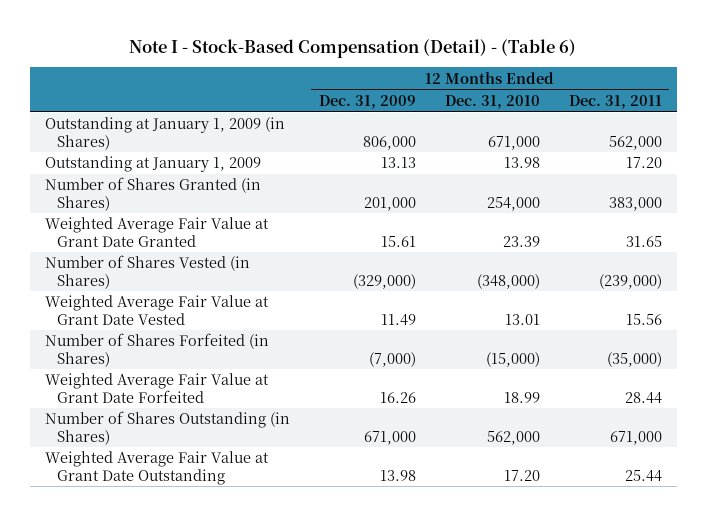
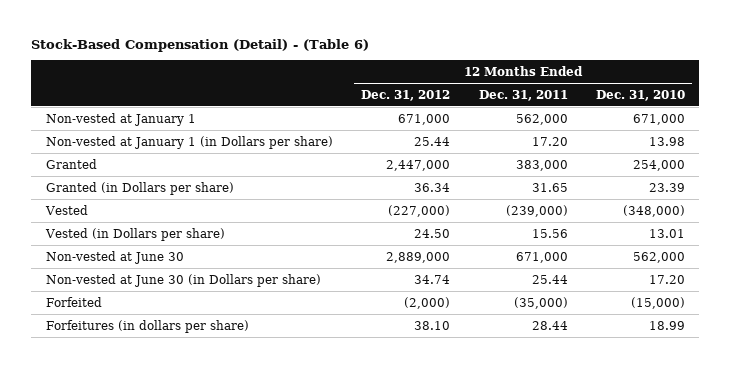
- Note I - Stock-Based Compensation (Detail) - (Table 6)
+ Stock-Based Compensation (Detail) - (Table 6)
- | 12 Months Ended Dec. 31, 2009 | 12 Months Ended Dec. 31, 2010 | 12 Months Ended Dec. 31, 2011
+ | 12 Months Ended Dec. 31, 2012 | 12 Months Ended Dec. 31, 2011 | 12 Months Ended Dec. 31, 2010
- Outstanding at January 1, 2009 (in Shares) | 806,000 | 671,000 | 562,000
- Outstanding at January 1, 2009 | 13.13 | 13.98 | 17.20
- Number of Shares Granted (in Shares) | 201,000 | 254,000 | 383,000
- Weighted Average Fair Value at Grant Date Granted | 15.61 | 23.39 | 31.65
- Number of Shares Vested (in Shares) | (329,000) | (348,000) | (239,000)
- Weighted Average Fair Value at Grant Date Vested | 11.49 | 13.01 | 15.56
- Number of Shares Forfeited (in Shares) | (7,000) | (15,000) | (35,000)
- Weighted Average Fair Value at Grant Date Forfeited | 16.26 | 18.99 | 28.44
- Number of Shares Outstanding (in Shares) | 671,000 | 562,000 | 671,000
- Weighted Average Fair Value at Grant Date Outstanding | 13.98 | 17.20 | 25.44
+ Non-vested at January 1 | 671,000 | 562,000 | 671,000
+ Non-vested at January 1 (in Dollars per share) | 25.44 | 17.20 | 13.98
+ Granted | 2,447,000 | 383,000 | 254,000
+ Granted (in Dollars per share) | 36.34 | 31.65 | 23.39
+ Vested | (227,000) | (239,000) | (348,000)
+ Vested (in Dollars per share) | 24.50 | 15.56 | 13.01
+ Non-vested at June 30 | 2,889,000 | 671,000 | 562,000
+ Non-vested at June 30 (in Dollars per share) | 34.74 | 25.44 | 17.20
+ Forfeited | (2,000) | (35,000) | (15,000)
+ Forfeitures (in dollars per share) | 38.10 | 28.44 | 18.99

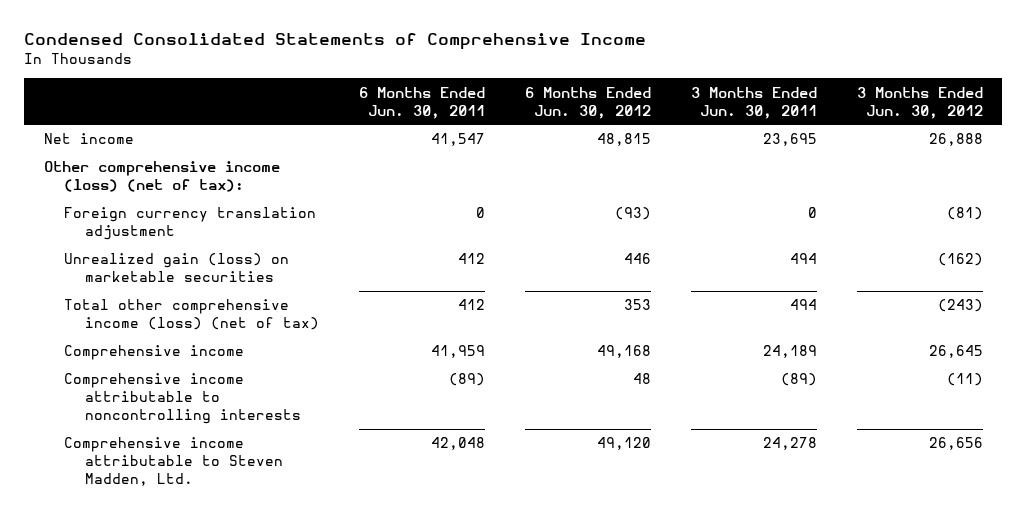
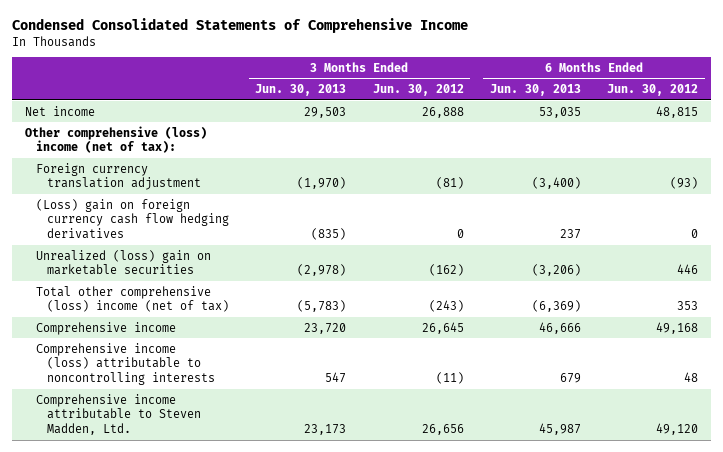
- | 6 Months Ended Jun. 30, 2011 | 6 Months Ended Jun. 30, 2012 | 3 Months Ended Jun. 30, 2011 | 3 Months Ended Jun. 30, 2012
+ | 3 Months Ended Jun. 30, 2013 | 3 Months Ended Jun. 30, 2012 | 6 Months Ended Jun. 30, 2013 | 6 Months Ended Jun. 30, 2012
- Other comprehensive income (loss) (net of tax):
+ Other comprehensive (loss) income (net of tax):
- Unrealized gain (loss) on marketable securities | 412 | 446 | 494 | (162)
- Total other comprehensive income (loss) (net of tax) | 412 | 353 | 494 | (243)
+ (Loss) gain on foreign currency cash flow hedging derivatives | (835) | 0 | 237 | 0
+ Unrealized (loss) gain on marketable securities | (2,978) | (162) | (3,206) | 446
+ Total other comprehensive (loss) income (net of tax) | (5,783) | (243) | (6,369) | 353
- Comprehensive income attributable to noncontrolling interests | (89) | 48 | (89) | (11)
+ Comprehensive income (loss) attributable to noncontrolling interests | 547 | (11) | 679 | 48

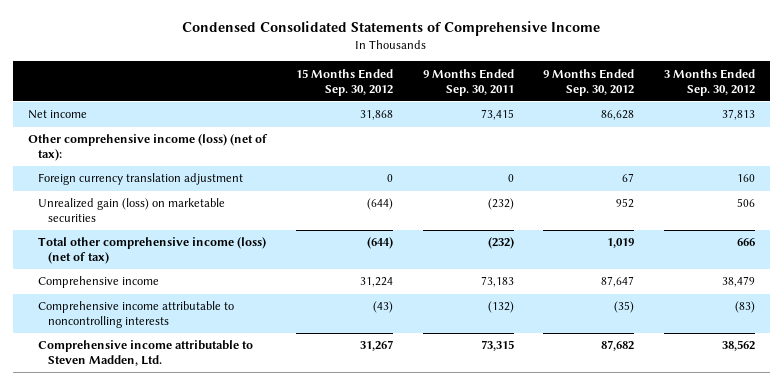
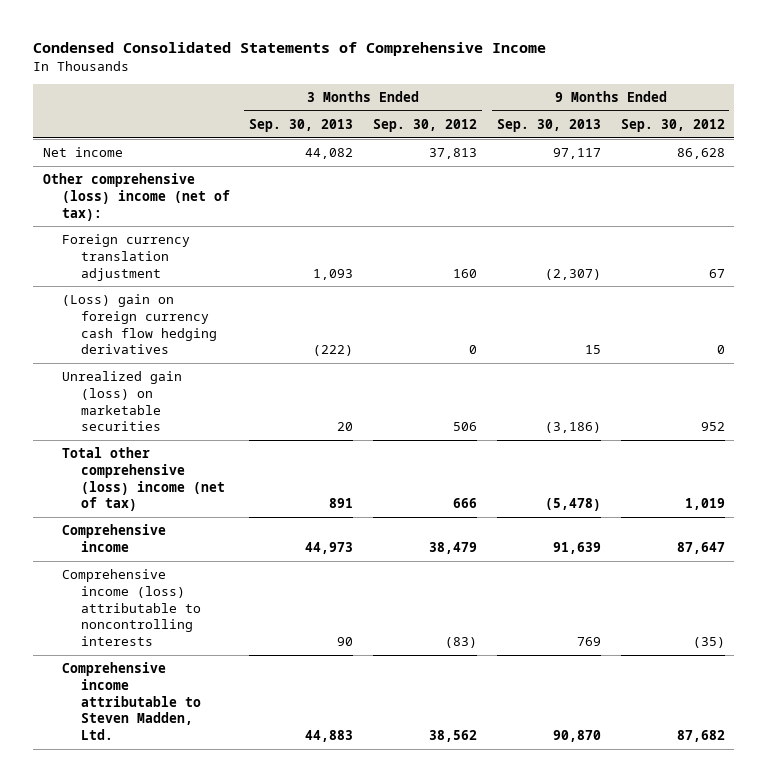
- | 15 Months Ended Sep. 30, 2012 | 9 Months Ended Sep. 30, 2011 | 9 Months Ended Sep. 30, 2012 | 3 Months Ended Sep. 30, 2012
+ | 3 Months Ended Sep. 30, 2013 | 3 Months Ended Sep. 30, 2012 | 9 Months Ended Sep. 30, 2013 | 9 Months Ended Sep. 30, 2012
- Other comprehensive income (loss) (net of tax):
+ Other comprehensive (loss) income (net of tax):
+ (Loss) gain on foreign currency cash flow hedging derivatives | (222) | 0 | 15 | 0
- Total other comprehensive income (loss) (net of tax) | (644) | (232) | 1,019 | 666
+ Total other comprehensive (loss) income (net of tax) | 891 | 666 | (5,478) | 1,019
- Comprehensive income attributable to noncontrolling interests | (43) | (132) | (35) | (83)
+ Comprehensive income (loss) attributable to noncontrolling interests | 90 | (83) | 769 | (35)

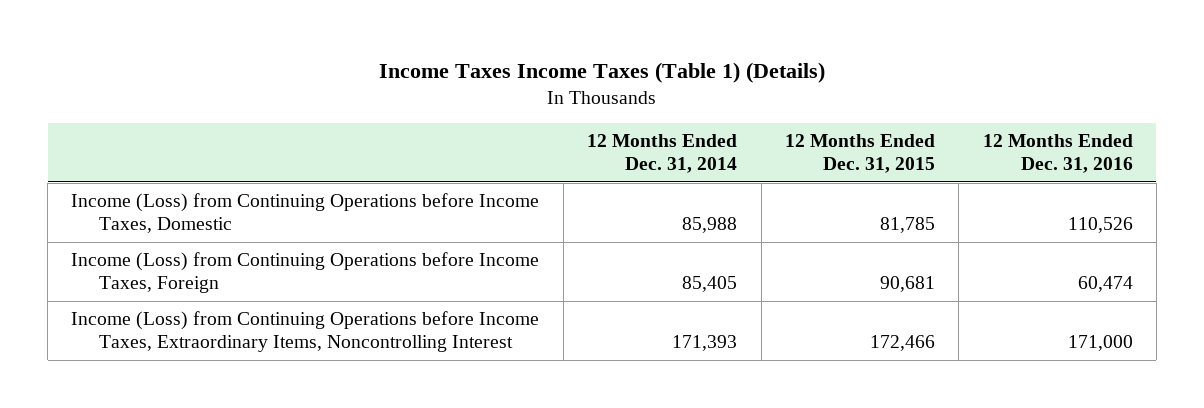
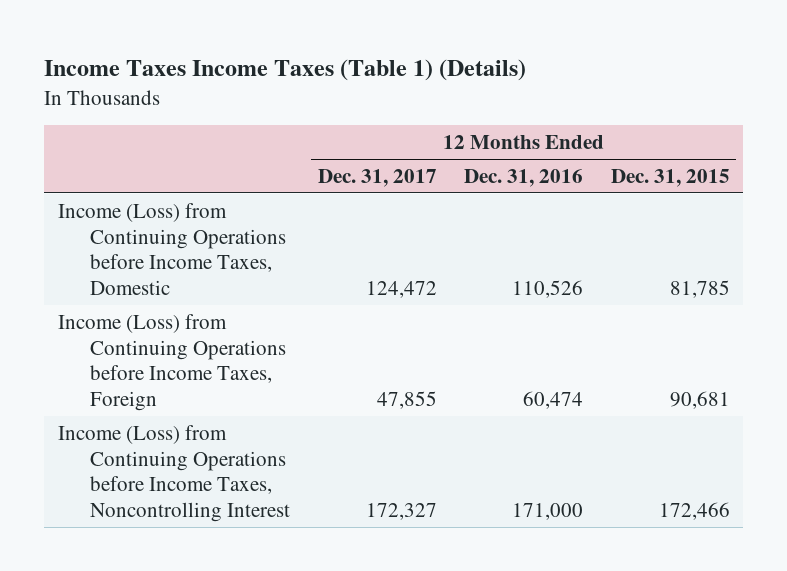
- | 12 Months Ended Dec. 31, 2014 | 12 Months Ended Dec. 31, 2015 | 12 Months Ended Dec. 31, 2016
+ | 12 Months Ended Dec. 31, 2017 | 12 Months Ended Dec. 31, 2016 | 12 Months Ended Dec. 31, 2015
- Income (Loss) from Continuing Operations before Income Taxes, Extraordinary Items, Noncontrolling Interest | 171,393 | 172,466 | 171,000
+ Income (Loss) from Continuing Operations before Income Taxes, Noncontrolling Interest | 172,327 | 171,000 | 172,466

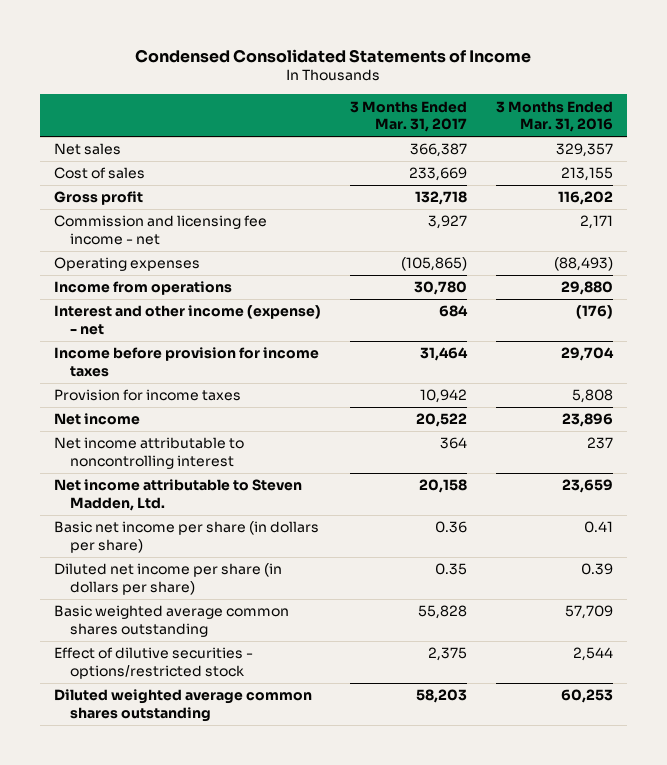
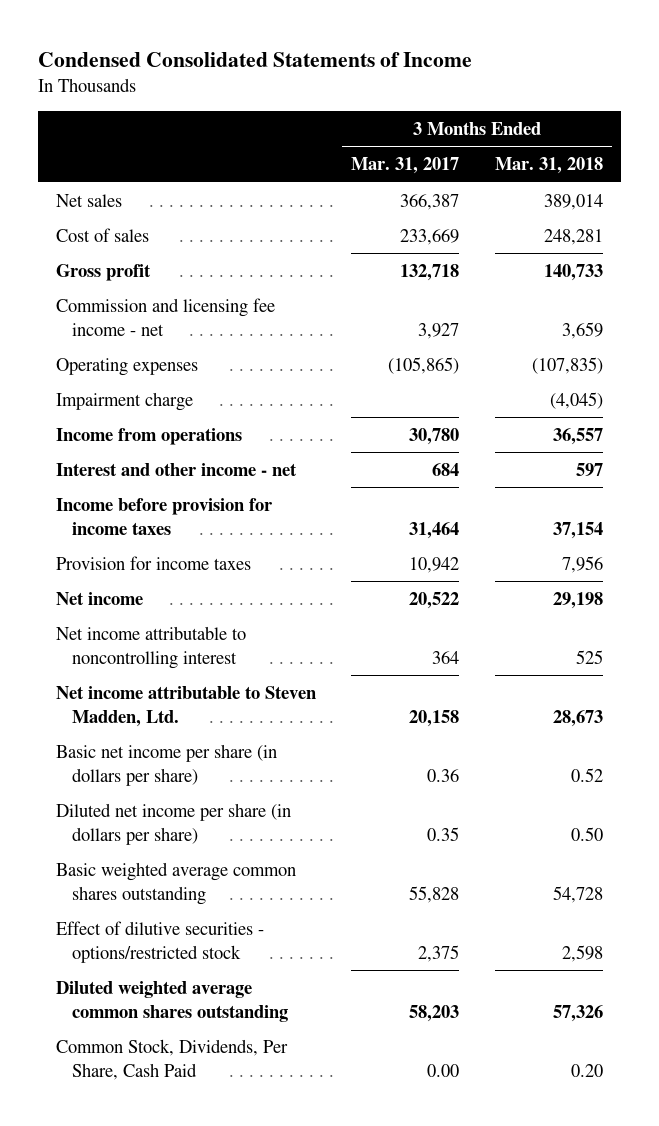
- | 3 Months Ended Mar. 31, 2017 | 3 Months Ended Mar. 31, 2016
+ | 3 Months Ended Mar. 31, 2017 | 3 Months Ended Mar. 31, 2018
+ Impairment charge | | (4,045)
- Interest and other income (expense) - net | 684 | (176)
+ Interest and other income - net | 684 | 597
+ Common Stock, Dividends, Per Share, Cash Paid | 0.00 | 0.20

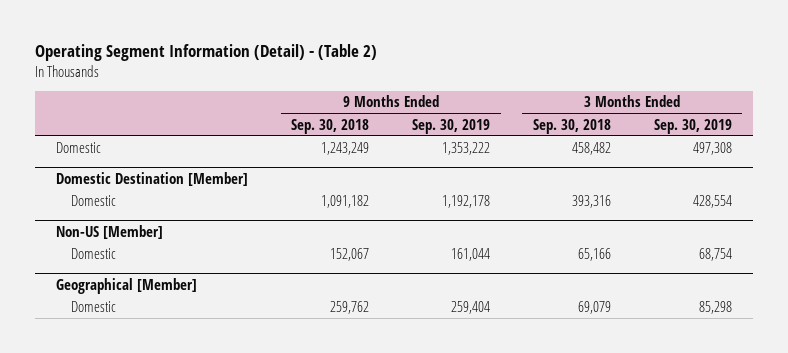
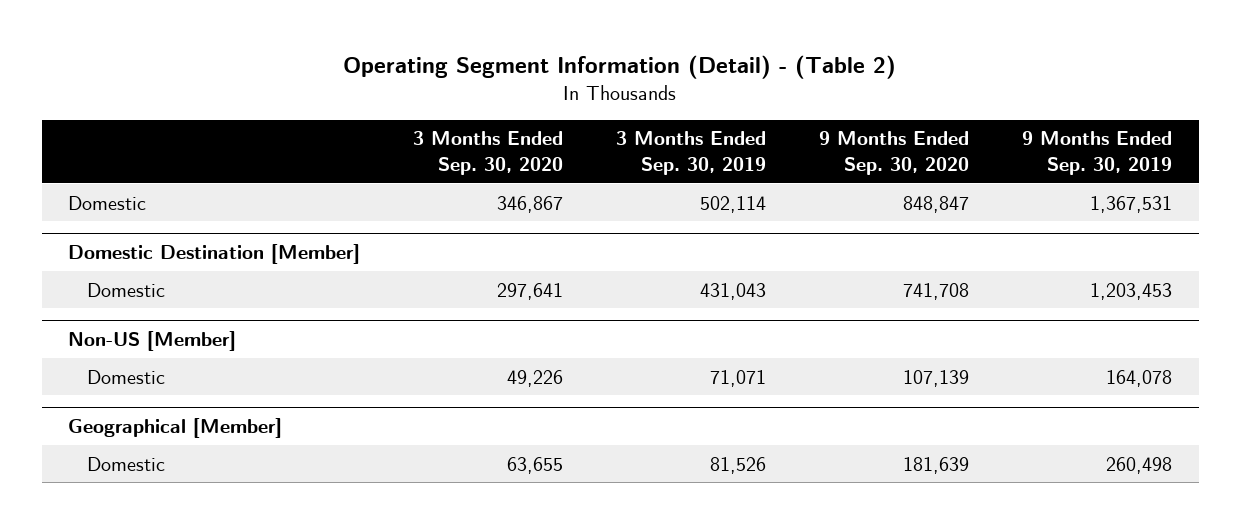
- | 9 Months Ended Sep. 30, 2018 | 9 Months Ended Sep. 30, 2019 | 3 Months Ended Sep. 30, 2018 | 3 Months Ended Sep. 30, 2019
+ | 3 Months Ended Sep. 30, 2020 | 3 Months Ended Sep. 30, 2019 | 9 Months Ended Sep. 30, 2020 | 9 Months Ended Sep. 30, 2019
- Domestic | 1,243,249 | 1,353,222 | 458,482 | 497,308
+ Domestic | 346,867 | 502,114 | 848,847 | 1,367,531
@ Domestic Destination [Member]
- Domestic | 1,091,182 | 1,192,178 | 393,316 | 428,554
+ Domestic | 297,641 | 431,043 | 741,708 | 1,203,453
@ Non-US [Member]
- Domestic | 152,067 | 161,044 | 65,166 | 68,754
+ Domestic | 49,226 | 71,071 | 107,139 | 164,078
@ Geographical [Member]
- Domestic | 259,762 | 259,404 | 69,079 | 85,298
+ Domestic | 63,655 | 81,526 | 181,639 | 260,498

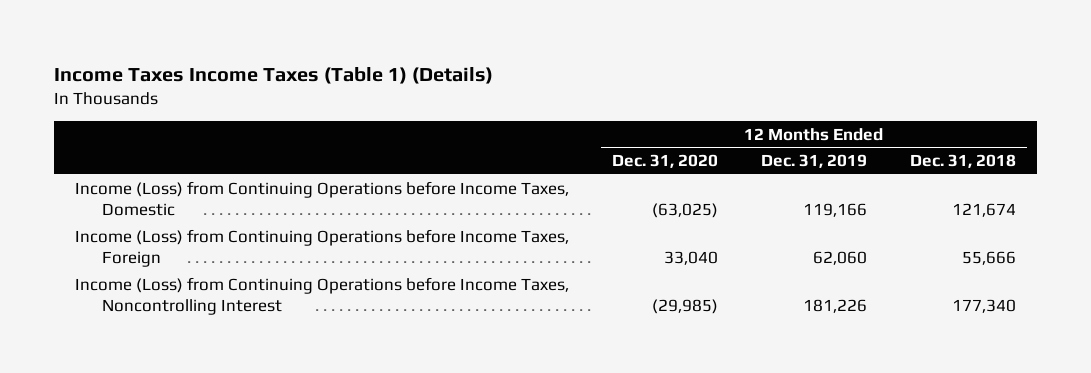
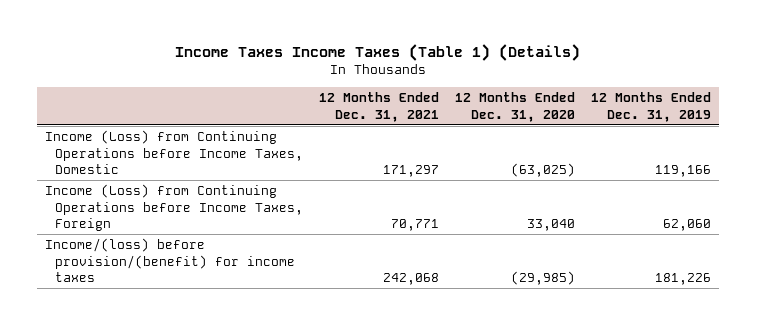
- | 12 Months Ended Dec. 31, 2020 | 12 Months Ended Dec. 31, 2019 | 12 Months Ended Dec. 31, 2018
+ | 12 Months Ended Dec. 31, 2021 | 12 Months Ended Dec. 31, 2020 | 12 Months Ended Dec. 31, 2019
- Income (Loss) from Continuing Operations before Income Taxes, Noncontrolling Interest | (29,985) | 181,226 | 177,340
+ Income/(loss) before provision/(benefit) for income taxes | 242,068 | (29,985) | 181,226

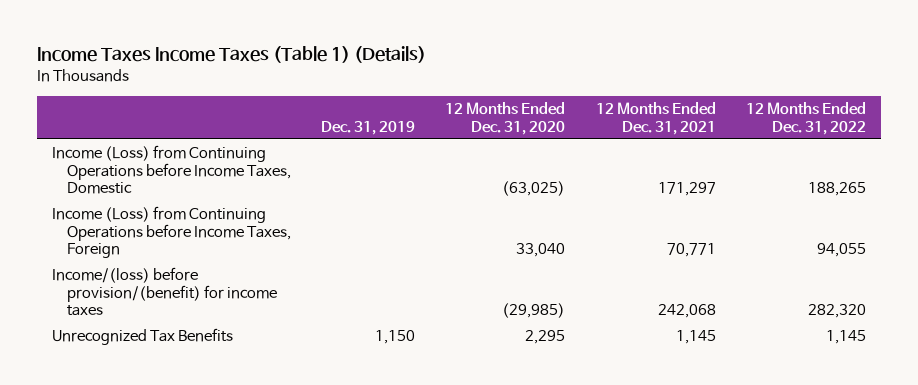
- | 12 Months Ended Dec. 31, 2021 | 12 Months Ended Dec. 31, 2020 | 12 Months Ended Dec. 31, 2019
+ | Dec. 31, 2019 | 12 Months Ended Dec. 31, 2020 | 12 Months Ended Dec. 31, 2021 | 12 Months Ended Dec. 31, 2022
+ Unrecognized Tax Benefits | 1,150 | 2,295 | 1,145 | 1,145

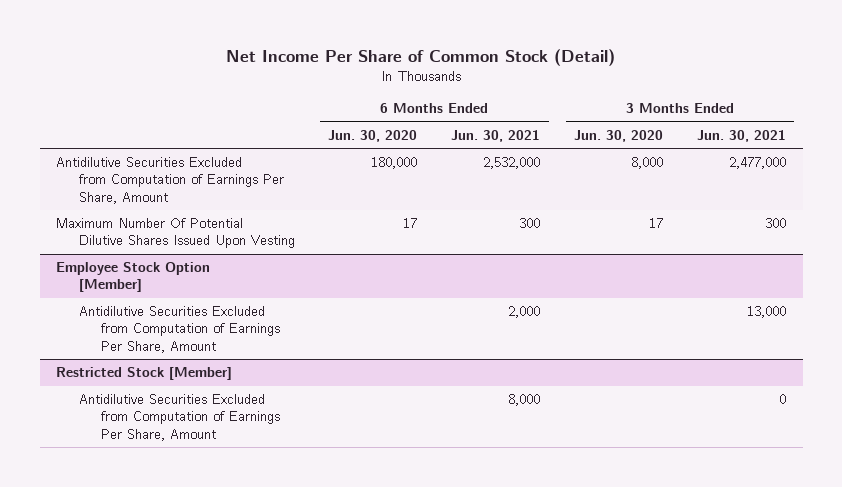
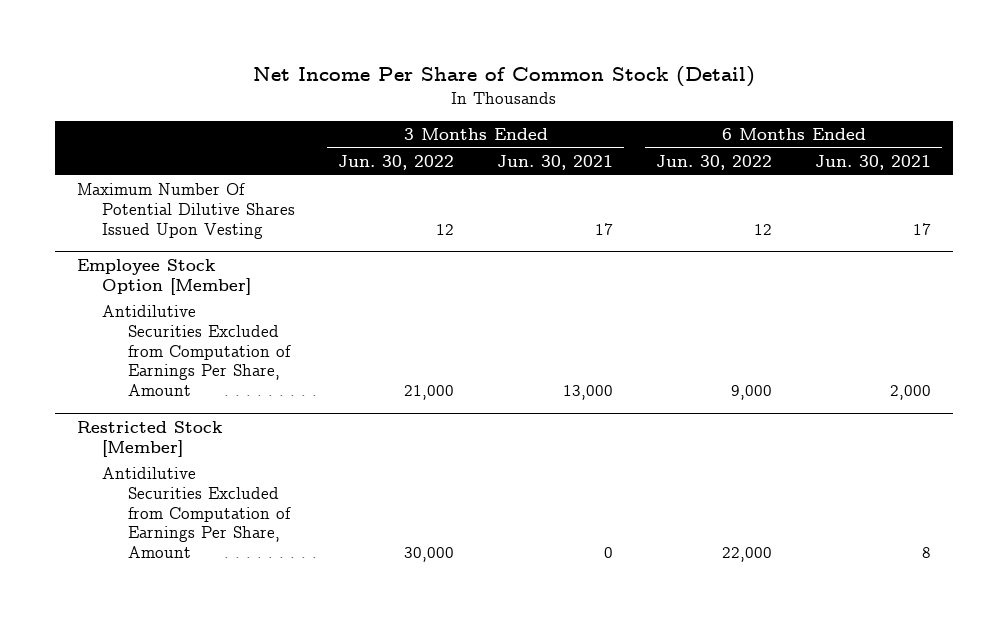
- | 6 Months Ended Jun. 30, 2020 | 6 Months Ended Jun. 30, 2021 | 3 Months Ended Jun. 30, 2020 | 3 Months Ended Jun. 30, 2021
+ | 3 Months Ended Jun. 30, 2022 | 3 Months Ended Jun. 30, 2021 | 6 Months Ended Jun. 30, 2022 | 6 Months Ended Jun. 30, 2021
- Antidilutive Securities Excluded from Computation of Earnings Per Share, Amount | 180,000 | 2,532,000 | 8,000 | 2,477,000
- Maximum Number Of Potential Dilutive Shares Issued Upon Vesting | 17 | 300 | 17 | 300
+ Maximum Number Of Potential Dilutive Shares Issued Upon Vesting | 12 | 17 | 12 | 17
@ Restricted Stock [Member]
- Antidilutive Securities Excluded from Computation of Earnings Per Share, Amount | | 8,000 | | 0
+ Antidilutive Securities Excluded from Computation of Earnings Per Share, Amount | 30,000 | 0 | 22,000 | 8

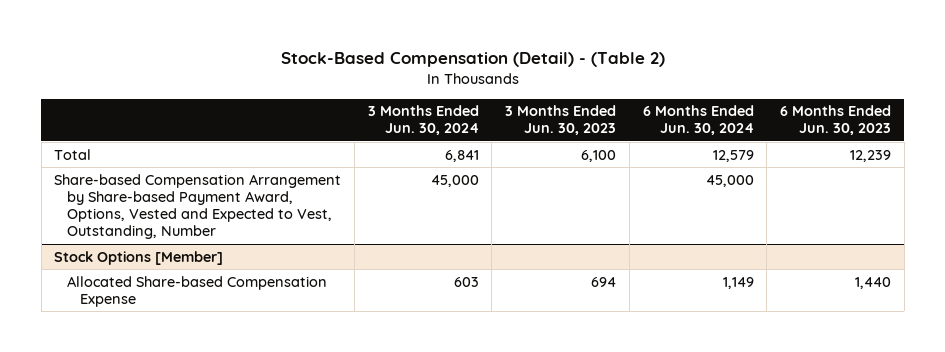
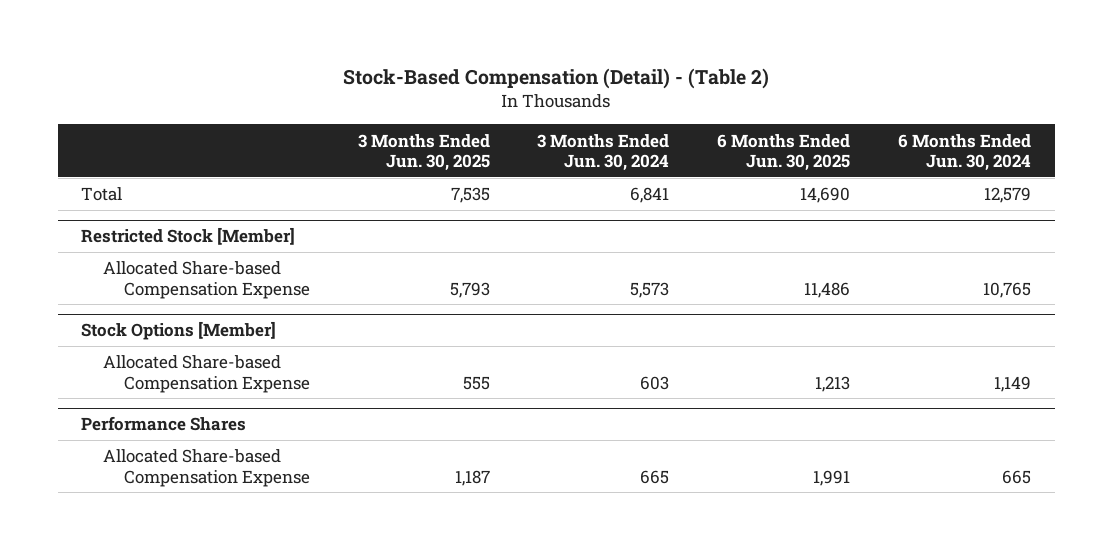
- | 3 Months Ended Jun. 30, 2024 | 3 Months Ended Jun. 30, 2023 | 6 Months Ended Jun. 30, 2024 | 6 Months Ended Jun. 30, 2023
+ | 3 Months Ended Jun. 30, 2025 | 3 Months Ended Jun. 30, 2024 | 6 Months Ended Jun. 30, 2025 | 6 Months Ended Jun. 30, 2024
- Share-based Compensation Arrangement by Share-based Payment Award, Options, Vested and Expected to Vest, Outstanding, Number | 45,000 | | 45,000 |
+ Restricted Stock [Member]
+ Allocated Share-based Compensation Expense | 5,793 | 5,573 | 11,486 | 10,765
+ Performance Shares
+ Allocated Share-based Compensation Expense | 1,187 | 665 | 1,991 | 665

